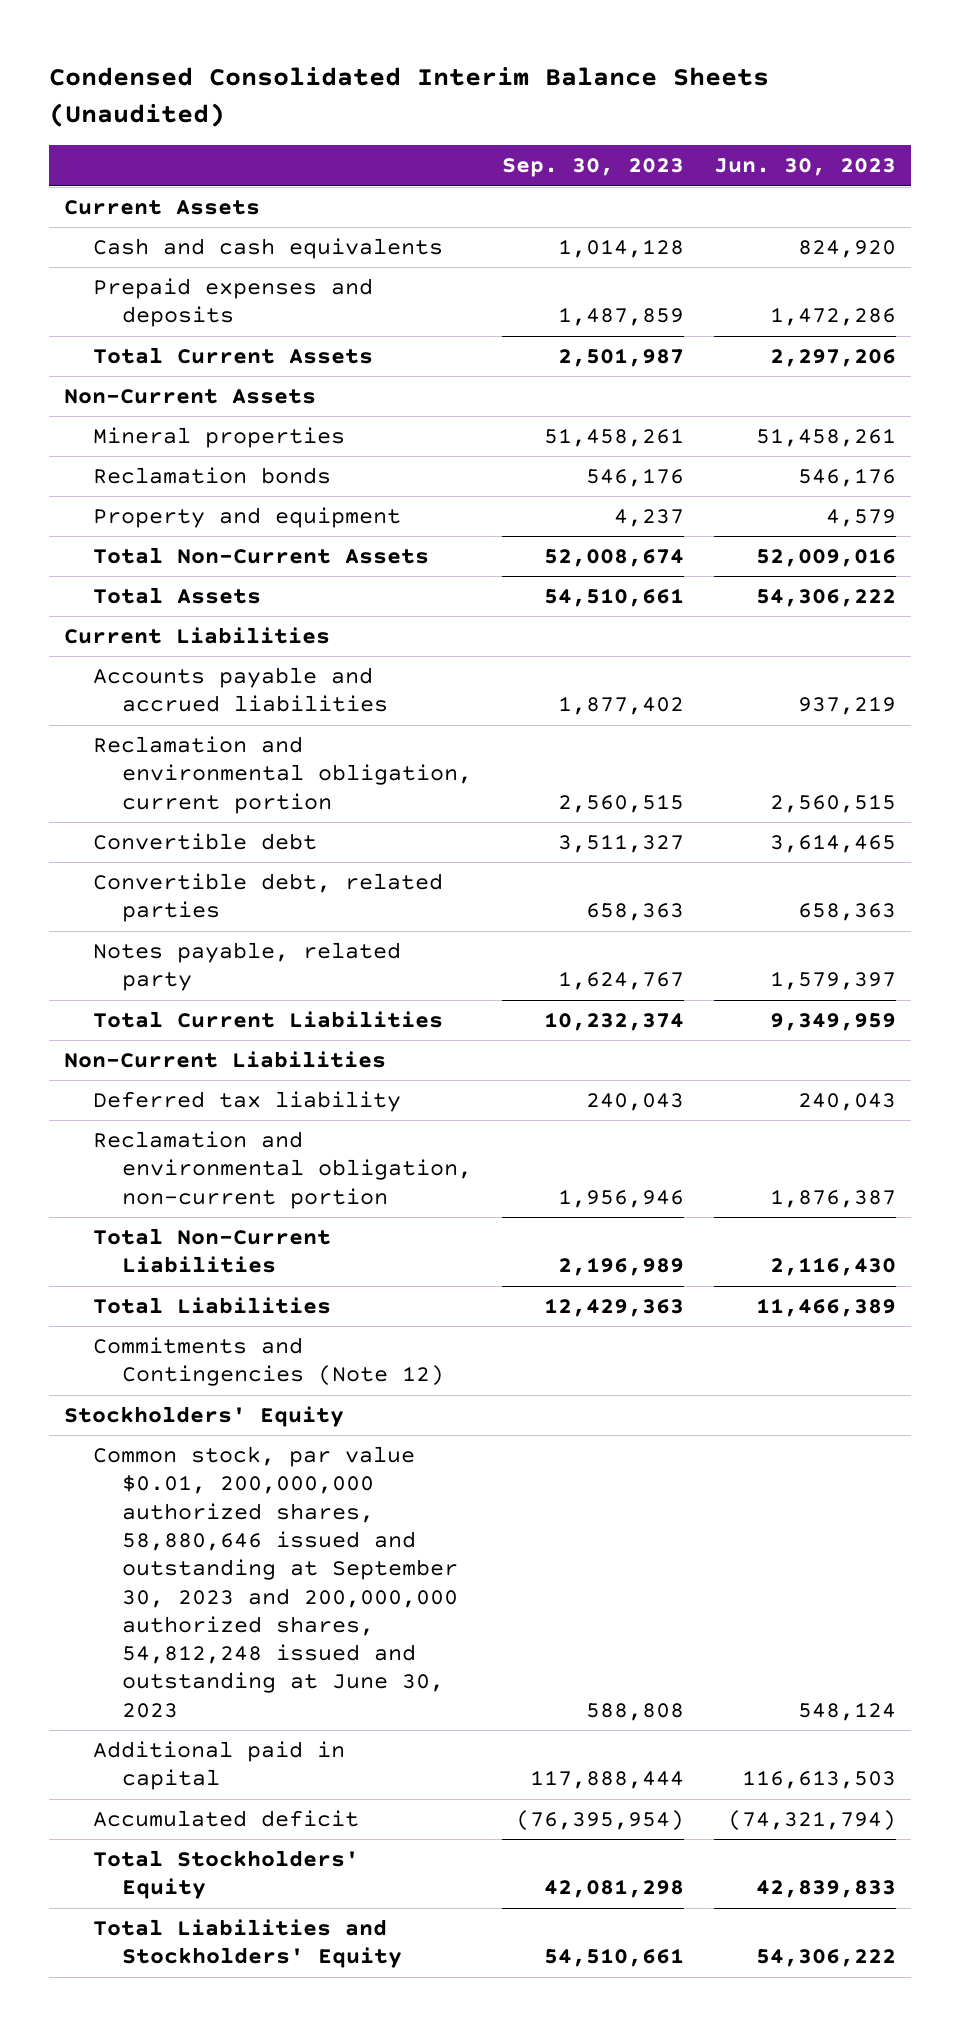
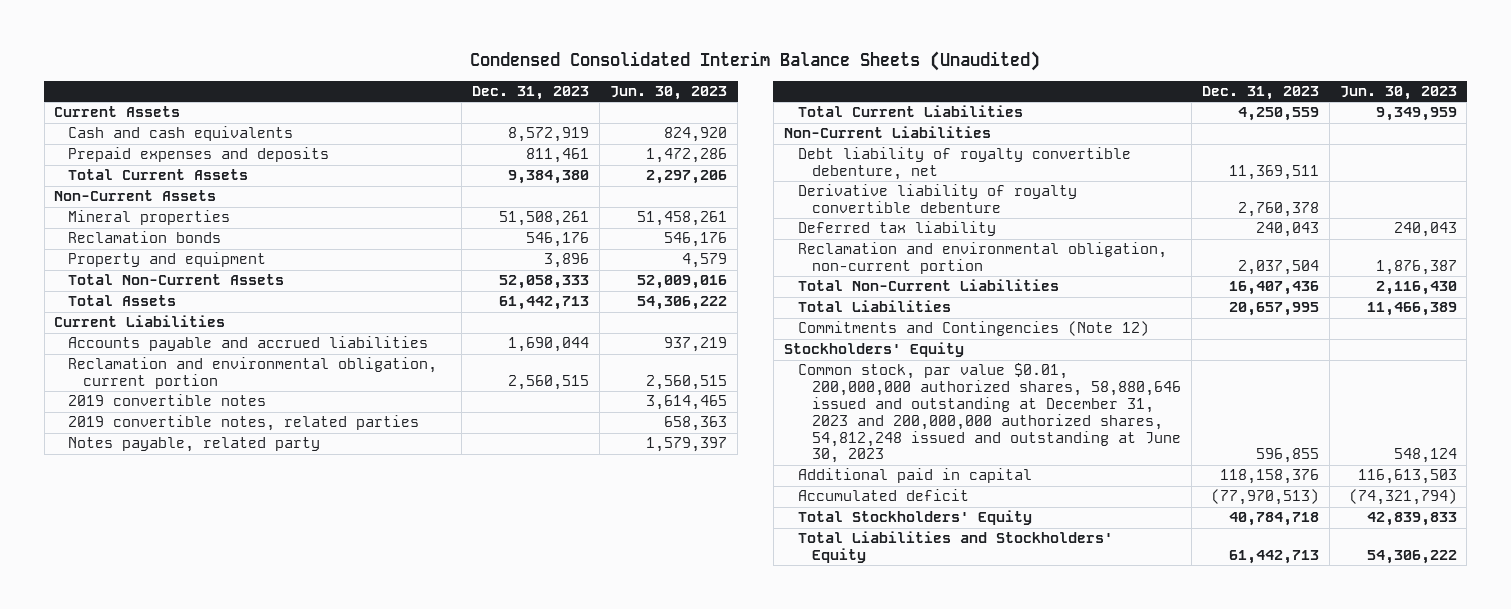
- | Sep. 30, 2023 | Jun. 30, 2023
+ | Dec. 31, 2023 | Jun. 30, 2023
- Convertible debt | 3,511,327 | 3,614,465
- Convertible debt, related parties | 658,363 | 658,363
+ 2019 convertible notes | | 3,614,465
+ 2019 convertible notes, related parties | | 658,363
+ Debt liability of royalty convertible debenture, net | 11,369,511 |
+ Derivative liability of royalty convertible debenture | 2,760,378 |
- Common stock, par value $0.01, 200,000,000 authorized shares, 58,880,646 issued and outstanding at September 30, 2023 and 200,000,000 authorized shares, 54,812,248 issued and outstanding at June 30, 2023 | 588,808 | 548,124
+ Common stock, par value $0.01, 200,000,000 authorized shares, 58,880,646 issued and outstanding at December 31, 2023 and 200,000,000 authorized shares, 54,812,248 issued and outstanding at June 30, 2023 | 596,855 | 548,124

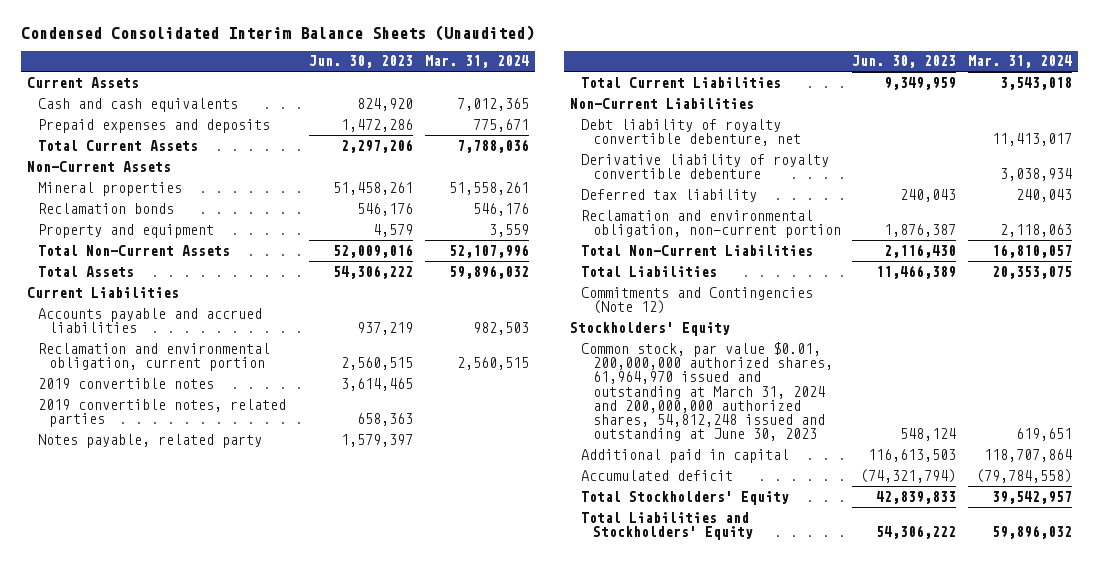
- | Dec. 31, 2023 | Jun. 30, 2023
+ | Jun. 30, 2023 | Mar. 31, 2024
- Common stock, par value $0.01, 200,000,000 authorized shares, 58,880,646 issued and outstanding at December 31, 2023 and 200,000,000 authorized shares, 54,812,248 issued and outstanding at June 30, 2023 | 596,855 | 548,124
+ Common stock, par value $0.01, 200,000,000 authorized shares, 61,964,970 issued and outstanding at March 31, 2024 and 200,000,000 authorized shares, 54,812,248 issued and outstanding at June 30, 2023 | 548,124 | 619,651

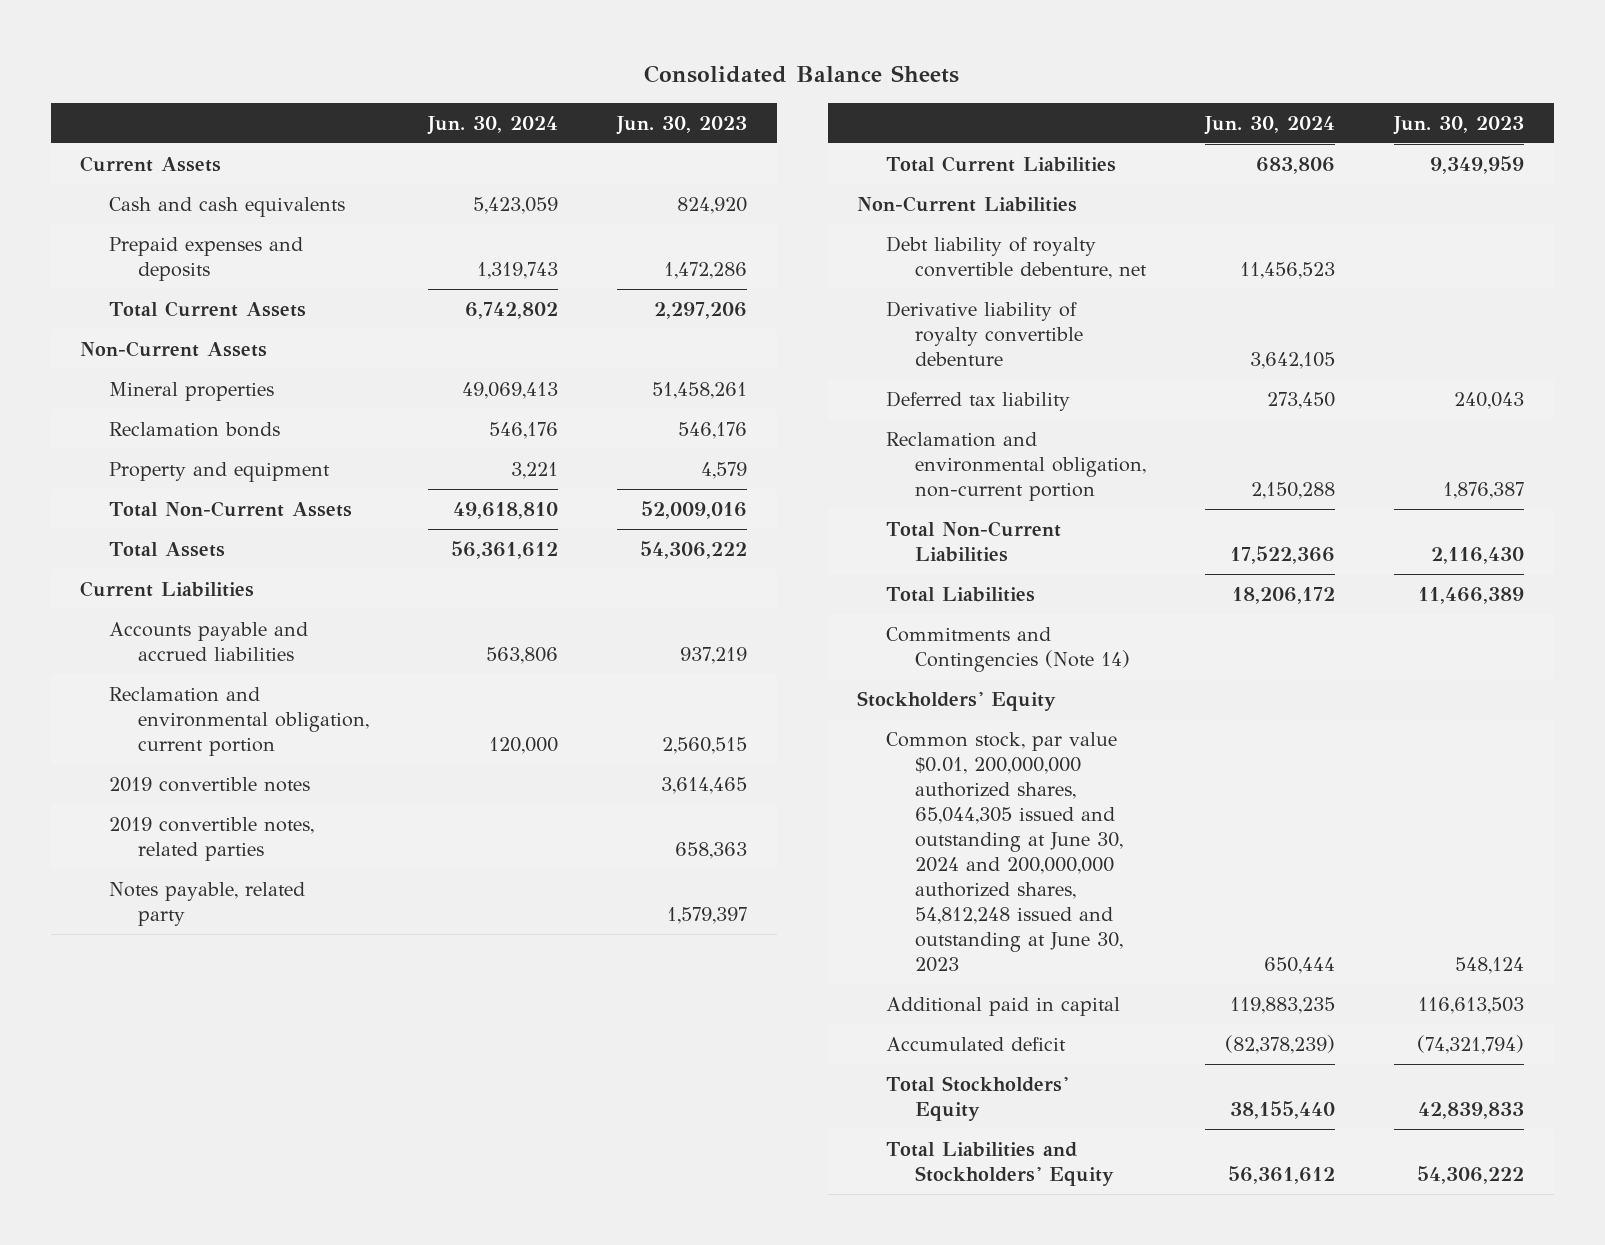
- Condensed Consolidated Interim Balance Sheets (Unaudited)
+ Consolidated Balance Sheets
- | Jun. 30, 2023 | Mar. 31, 2024
+ | Jun. 30, 2024 | Jun. 30, 2023
- Commitments and Contingencies (Note 12)
+ Commitments and Contingencies (Note 14)
- Common stock, par value $0.01, 200,000,000 authorized shares, 61,964,970 issued and outstanding at March 31, 2024 and 200,000,000 authorized shares, 54,812,248 issued and outstanding at June 30, 2023 | 548,124 | 619,651
+ Common stock, par value $0.01, 200,000,000 authorized shares, 65,044,305 issued and outstanding at June 30, 2024 and 200,000,000 authorized shares, 54,812,248 issued and outstanding at June 30, 2023 | 650,444 | 548,124

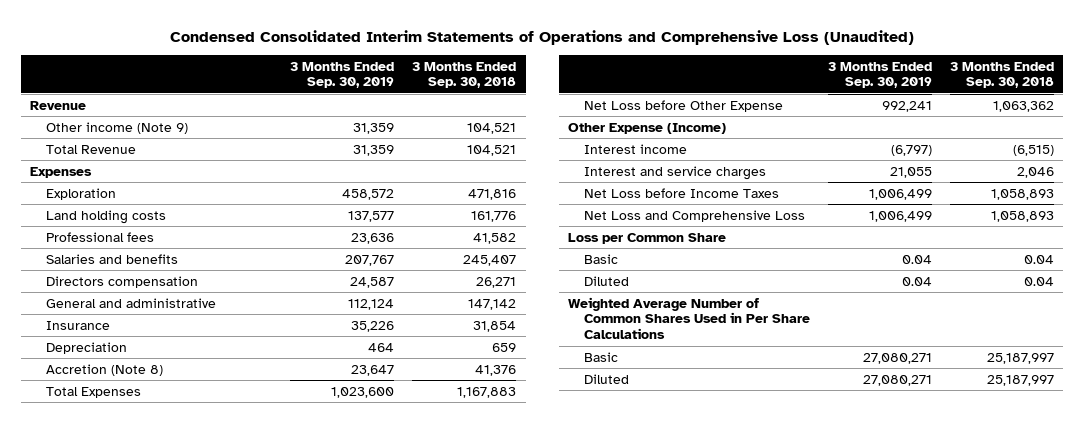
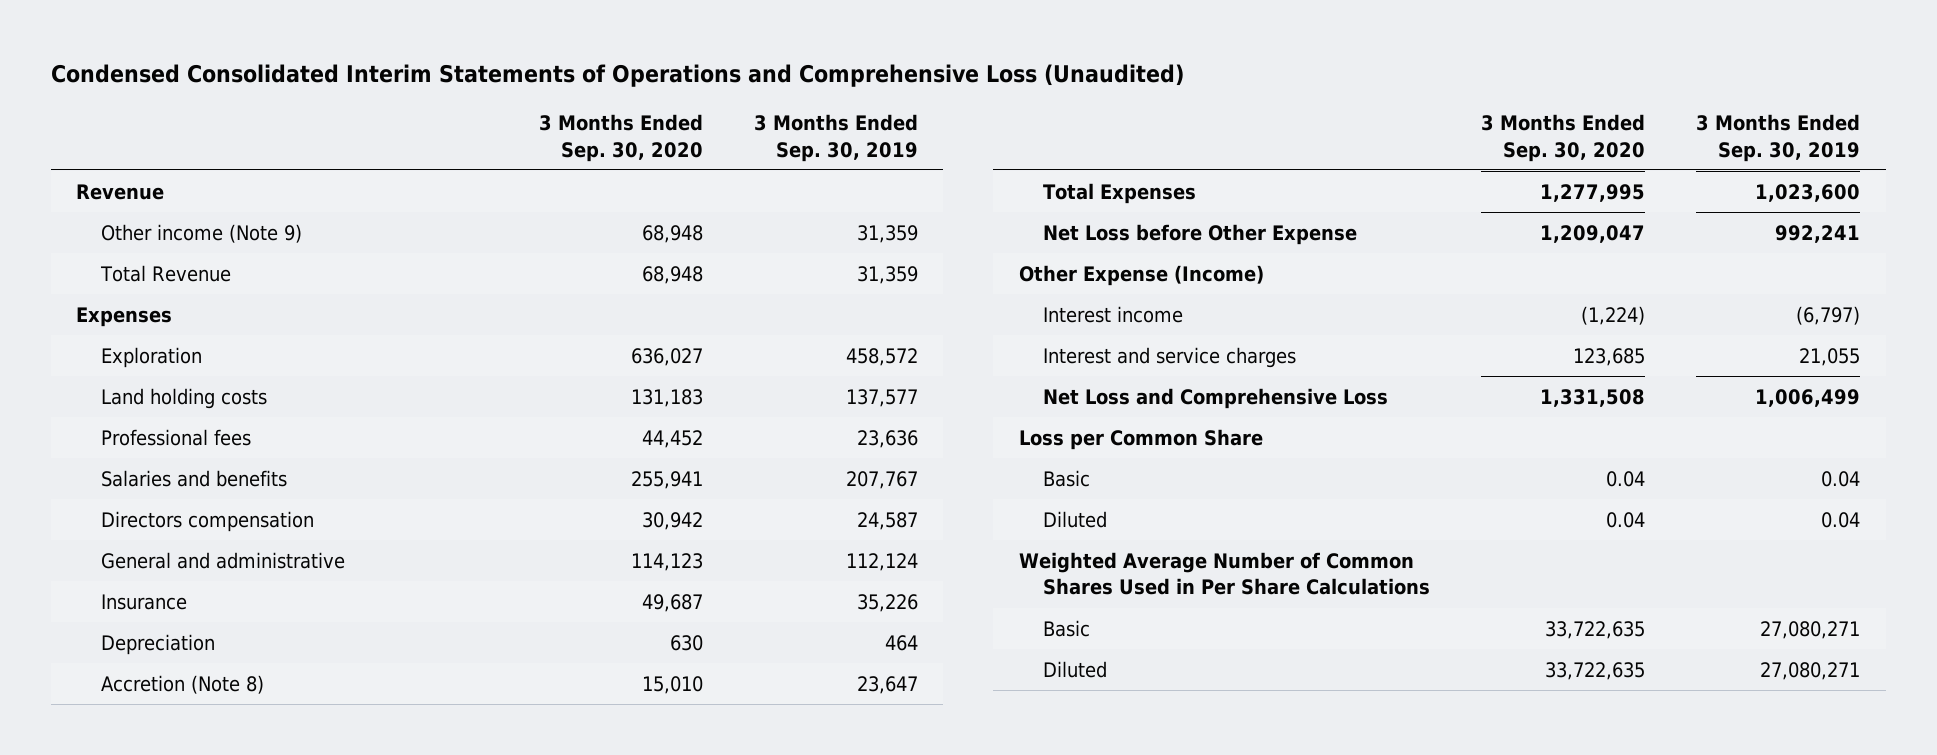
- | 3 Months Ended Sep. 30, 2019 | 3 Months Ended Sep. 30, 2018
+ | 3 Months Ended Sep. 30, 2020 | 3 Months Ended Sep. 30, 2019
- Net Loss before Income Taxes | 1,006,499 | 1,058,893

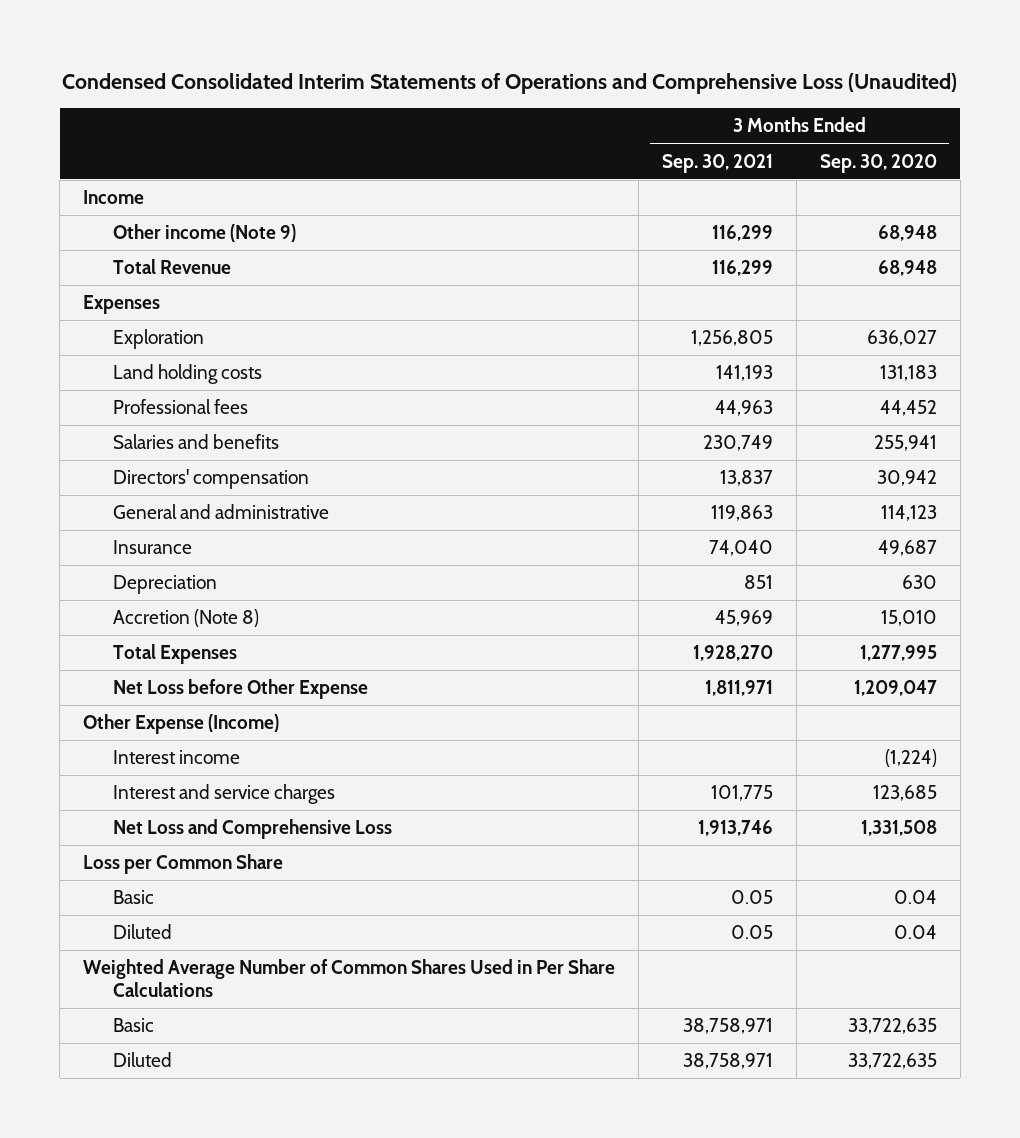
- | 3 Months Ended Sep. 30, 2020 | 3 Months Ended Sep. 30, 2019
+ | 3 Months Ended Sep. 30, 2021 | 3 Months Ended Sep. 30, 2020
- Revenue
+ Income
- Directors compensation | 30,942 | 24,587
+ Directors' compensation | 13,837 | 30,942

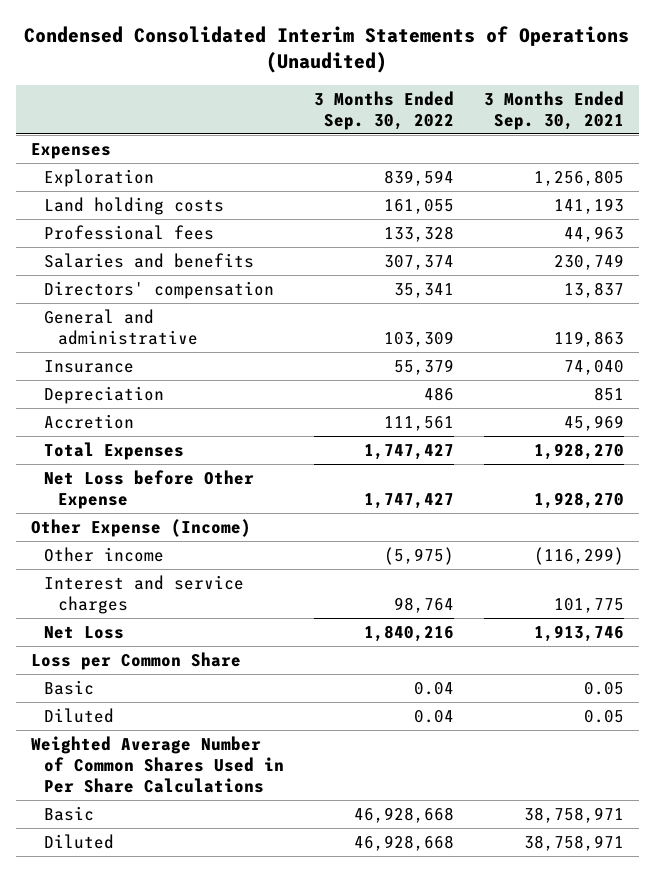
- Condensed Consolidated Interim Statements of Operations and Comprehensive Loss (Unaudited)
+ Condensed Consolidated Interim Statements of Operations (Unaudited)
- | 3 Months Ended Sep. 30, 2021 | 3 Months Ended Sep. 30, 2020
+ | 3 Months Ended Sep. 30, 2022 | 3 Months Ended Sep. 30, 2021
- Income
- Other income (Note 9) | 116,299 | 68,948
- Total Revenue | 116,299 | 68,948
- Accretion (Note 8) | 45,969 | 15,010
+ Accretion | 111,561 | 45,969
- Net Loss before Other Expense | 1,811,971 | 1,209,047
+ Net Loss before Other Expense | 1,747,427 | 1,928,270
- Interest income | | (1,224)
+ Other income | (5,975) | (116,299)
- Net Loss and Comprehensive Loss | 1,913,746 | 1,331,508
+ Net Loss | 1,840,216 | 1,913,746

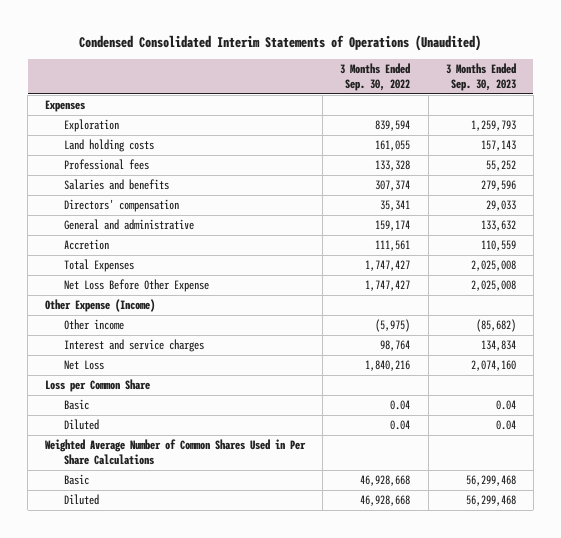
- | 3 Months Ended Sep. 30, 2022 | 3 Months Ended Sep. 30, 2021
+ | 3 Months Ended Sep. 30, 2022 | 3 Months Ended Sep. 30, 2023
- General and administrative | 103,309 | 119,863
- Insurance | 55,379 | 74,040
- Depreciation | 486 | 851
+ General and administrative | 159,174 | 133,632
- Net Loss before Other Expense | 1,747,427 | 1,928,270
+ Net Loss Before Other Expense | 1,747,427 | 2,025,008

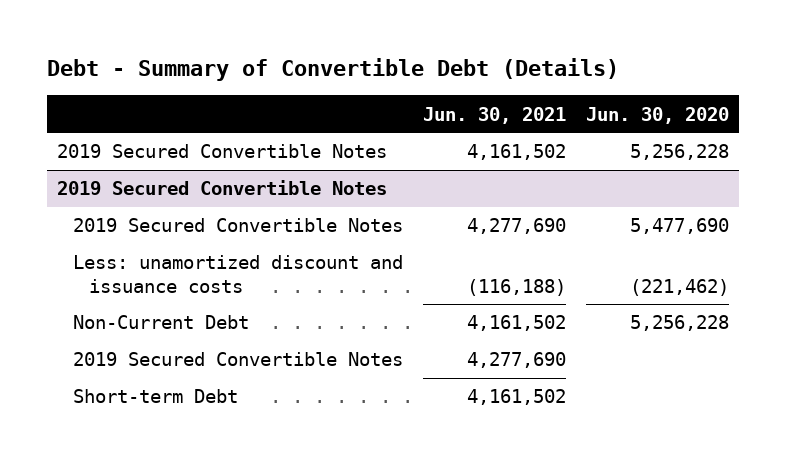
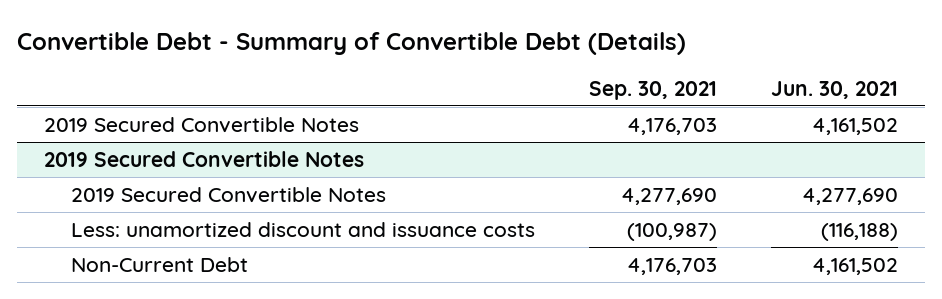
- Debt - Summary of Convertible Debt (Details)
+ Convertible Debt - Summary of Convertible Debt (Details)
- | Jun. 30, 2021 | Jun. 30, 2020
+ | Sep. 30, 2021 | Jun. 30, 2021
@ 2019 Secured Convertible Notes
- 2019 Secured Convertible Notes | 4,277,690 |
- Short-term Debt | 4,161,502 |

